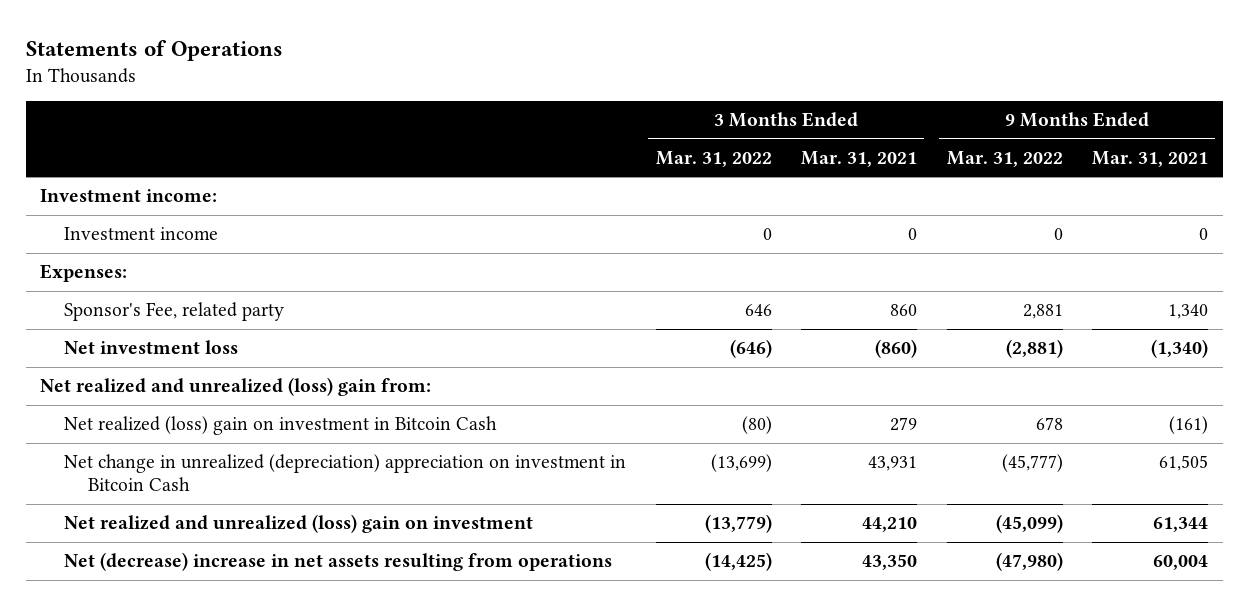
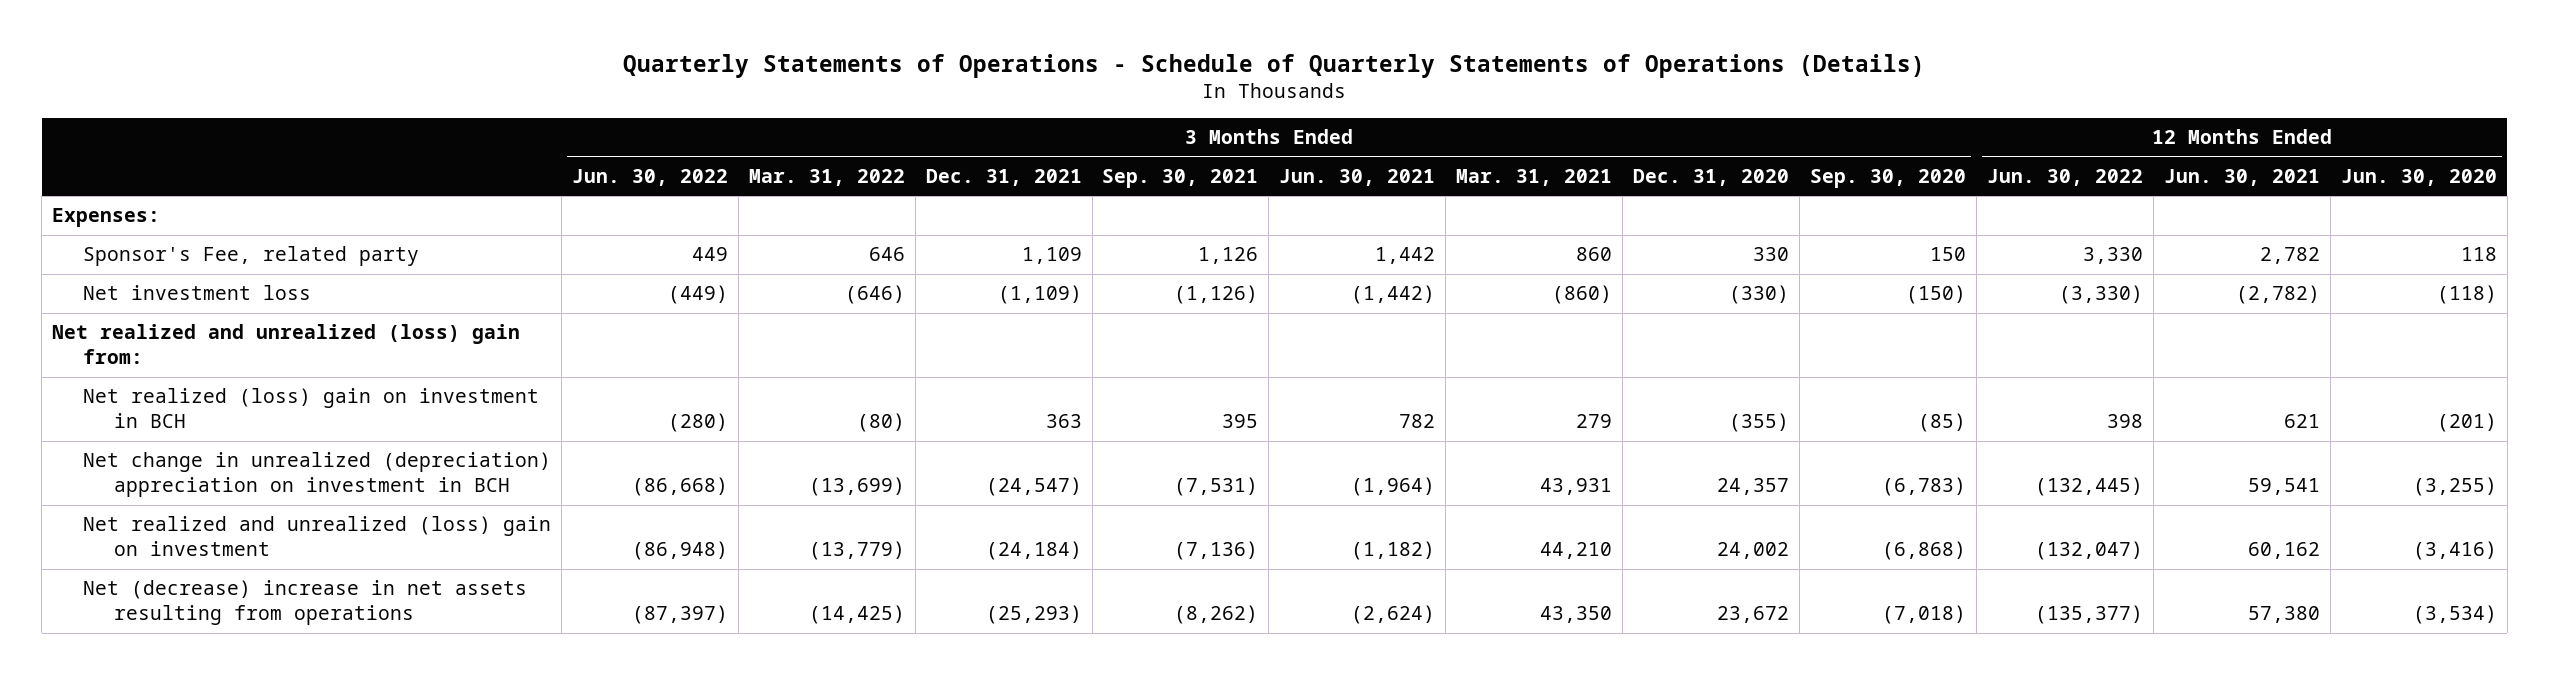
- Statements of Operations
+ Quarterly Statements of Operations - Schedule of Quarterly Statements of Operations (Details)
- | 3 Months Ended Mar. 31, 2022 | 3 Months Ended Mar. 31, 2021 | 9 Months Ended Mar. 31, 2022 | 9 Months Ended Mar. 31, 2021
+ | 3 Months Ended Jun. 30, 2022 | 3 Months Ended Mar. 31, 2022 | 3 Months Ended Dec. 31, 2021 | 3 Months Ended Sep. 30, 2021 | 3 Months Ended Jun. 30, 2021 | 3 Months Ended Mar. 31, 2021 | 3 Months Ended Dec. 31, 2020 | 3 Months Ended Sep. 30, 2020 | 12 Months Ended Jun. 30, 2022 | 12 Months Ended Jun. 30, 2021 | 12 Months Ended Jun. 30, 2020
- Investment income:
- Investment income | 0 | 0 | 0 | 0
- Net realized (loss) gain on investment in Bitcoin Cash | (80) | 279 | 678 | (161)
- Net change in unrealized (depreciation) appreciation on investment in Bitcoin Cash | (13,699) | 43,931 | (45,777) | 61,505
+ Net realized (loss) gain on investment in BCH | (280) | (80) | 363 | 395 | 782 | 279 | (355) | (85) | 398 | 621 | (201)
+ Net change in unrealized (depreciation) appreciation on investment in BCH | (86,668) | (13,699) | (24,547) | (7,531) | (1,964) | 43,931 | 24,357 | (6,783) | (132,445) | 59,541 | (3,255)

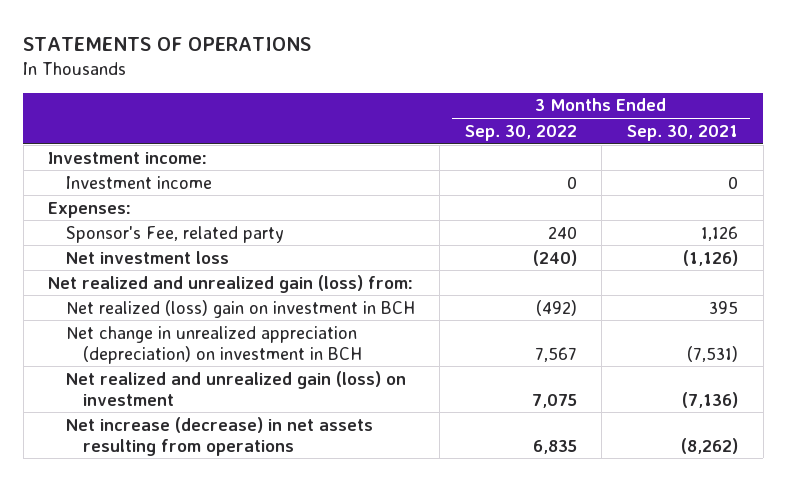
- Quarterly Statements of Operations - Schedule of Quarterly Statements of Operations (Details)
+ STATEMENTS OF OPERATIONS
- | 3 Months Ended Jun. 30, 2022 | 3 Months Ended Mar. 31, 2022 | 3 Months Ended Dec. 31, 2021 | 3 Months Ended Sep. 30, 2021 | 3 Months Ended Jun. 30, 2021 | 3 Months Ended Mar. 31, 2021 | 3 Months Ended Dec. 31, 2020 | 3 Months Ended Sep. 30, 2020 | 12 Months Ended Jun. 30, 2022 | 12 Months Ended Jun. 30, 2021 | 12 Months Ended Jun. 30, 2020
+ | 3 Months Ended Sep. 30, 2022 | 3 Months Ended Sep. 30, 2021
+ Investment income:
+ Investment income | 0 | 0
- Net realized and unrealized (loss) gain from:
+ Net realized and unrealized gain (loss) from:
- Net change in unrealized (depreciation) appreciation on investment in BCH | (86,668) | (13,699) | (24,547) | (7,531) | (1,964) | 43,931 | 24,357 | (6,783) | (132,445) | 59,541 | (3,255)
- Net realized and unrealized (loss) gain on investment | (86,948) | (13,779) | (24,184) | (7,136) | (1,182) | 44,210 | 24,002 | (6,868) | (132,047) | 60,162 | (3,416)
- Net (decrease) increase in net assets resulting from operations | (87,397) | (14,425) | (25,293) | (8,262) | (2,624) | 43,350 | 23,672 | (7,018) | (135,377) | 57,380 | (3,534)
+ Net change in unrealized appreciation (depreciation) on investment in BCH | 7,567 | (7,531)
+ Net realized and unrealized gain (loss) on investment | 7,075 | (7,136)
+ Net increase (decrease) in net assets resulting from operations | 6,835 | (8,262)

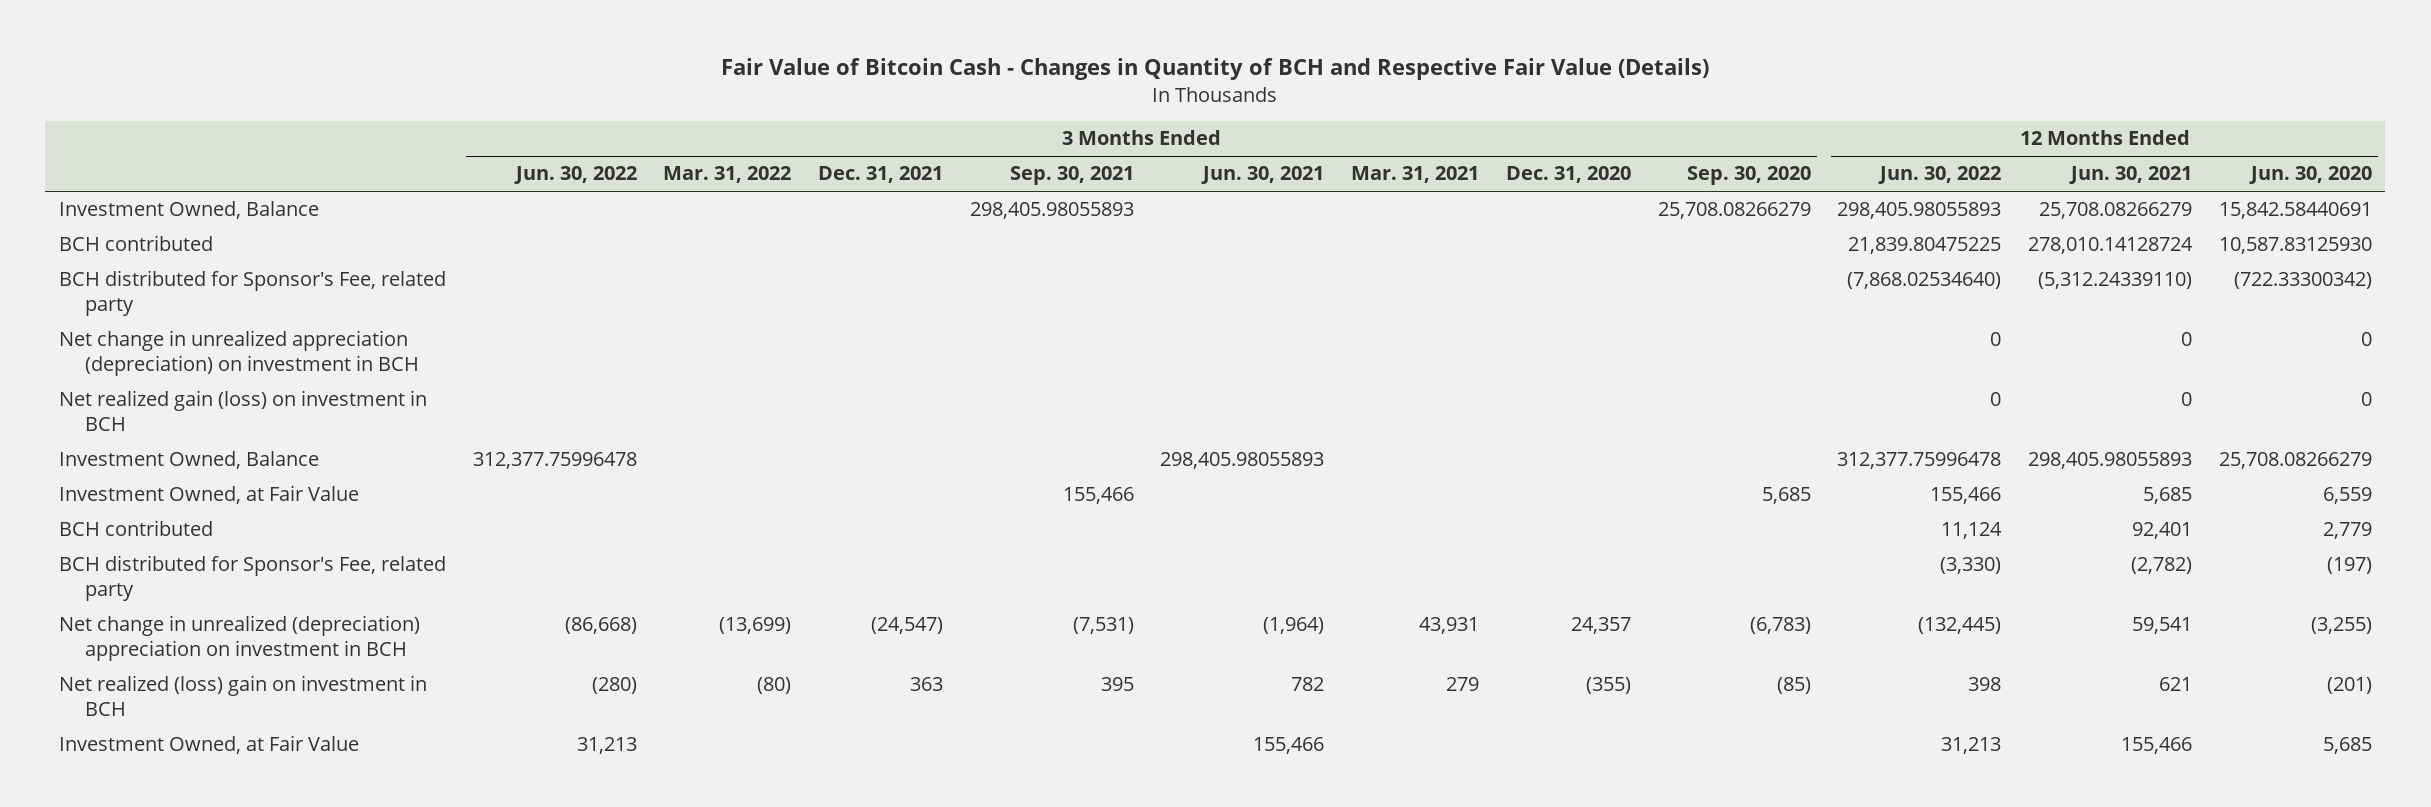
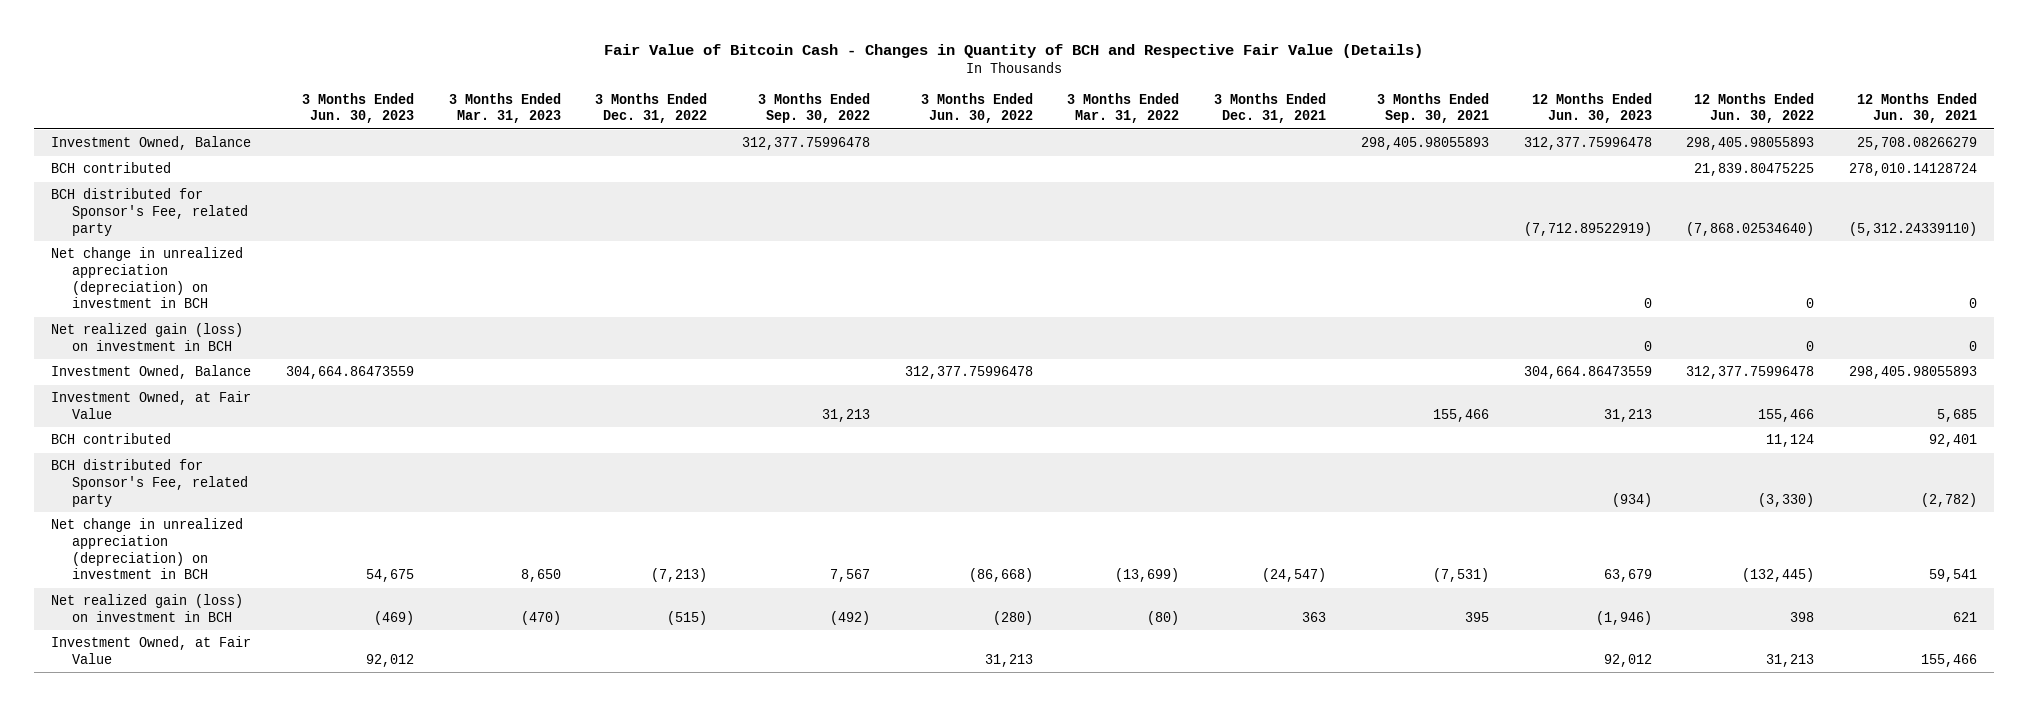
- | 3 Months Ended Jun. 30, 2022 | 3 Months Ended Mar. 31, 2022 | 3 Months Ended Dec. 31, 2021 | 3 Months Ended Sep. 30, 2021 | 3 Months Ended Jun. 30, 2021 | 3 Months Ended Mar. 31, 2021 | 3 Months Ended Dec. 31, 2020 | 3 Months Ended Sep. 30, 2020 | 12 Months Ended Jun. 30, 2022 | 12 Months Ended Jun. 30, 2021 | 12 Months Ended Jun. 30, 2020
+ | 3 Months Ended Jun. 30, 2023 | 3 Months Ended Mar. 31, 2023 | 3 Months Ended Dec. 31, 2022 | 3 Months Ended Sep. 30, 2022 | 3 Months Ended Jun. 30, 2022 | 3 Months Ended Mar. 31, 2022 | 3 Months Ended Dec. 31, 2021 | 3 Months Ended Sep. 30, 2021 | 12 Months Ended Jun. 30, 2023 | 12 Months Ended Jun. 30, 2022 | 12 Months Ended Jun. 30, 2021
- Net change in unrealized (depreciation) appreciation on investment in BCH | (86,668) | (13,699) | (24,547) | (7,531) | (1,964) | 43,931 | 24,357 | (6,783) | (132,445) | 59,541 | (3,255)
- Net realized (loss) gain on investment in BCH | (280) | (80) | 363 | 395 | 782 | 279 | (355) | (85) | 398 | 621 | (201)
+ Net change in unrealized appreciation (depreciation) on investment in BCH | 54,675 | 8,650 | (7,213) | 7,567 | (86,668) | (13,699) | (24,547) | (7,531) | 63,679 | (132,445) | 59,541
+ Net realized gain (loss) on investment in BCH | (469) | (470) | (515) | (492) | (280) | (80) | 363 | 395 | (1,946) | 398 | 621

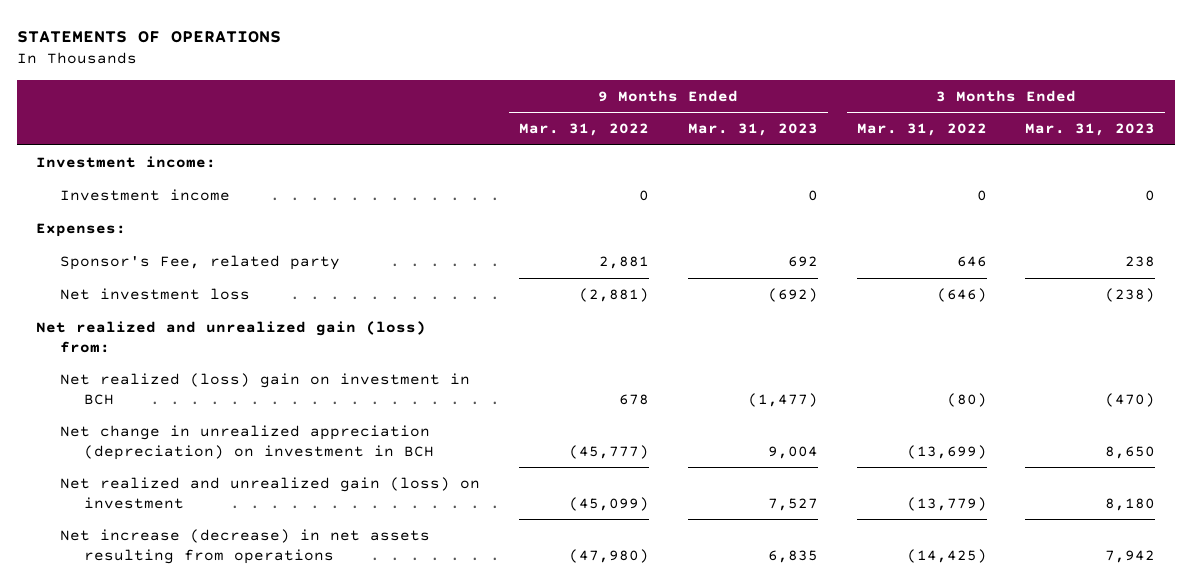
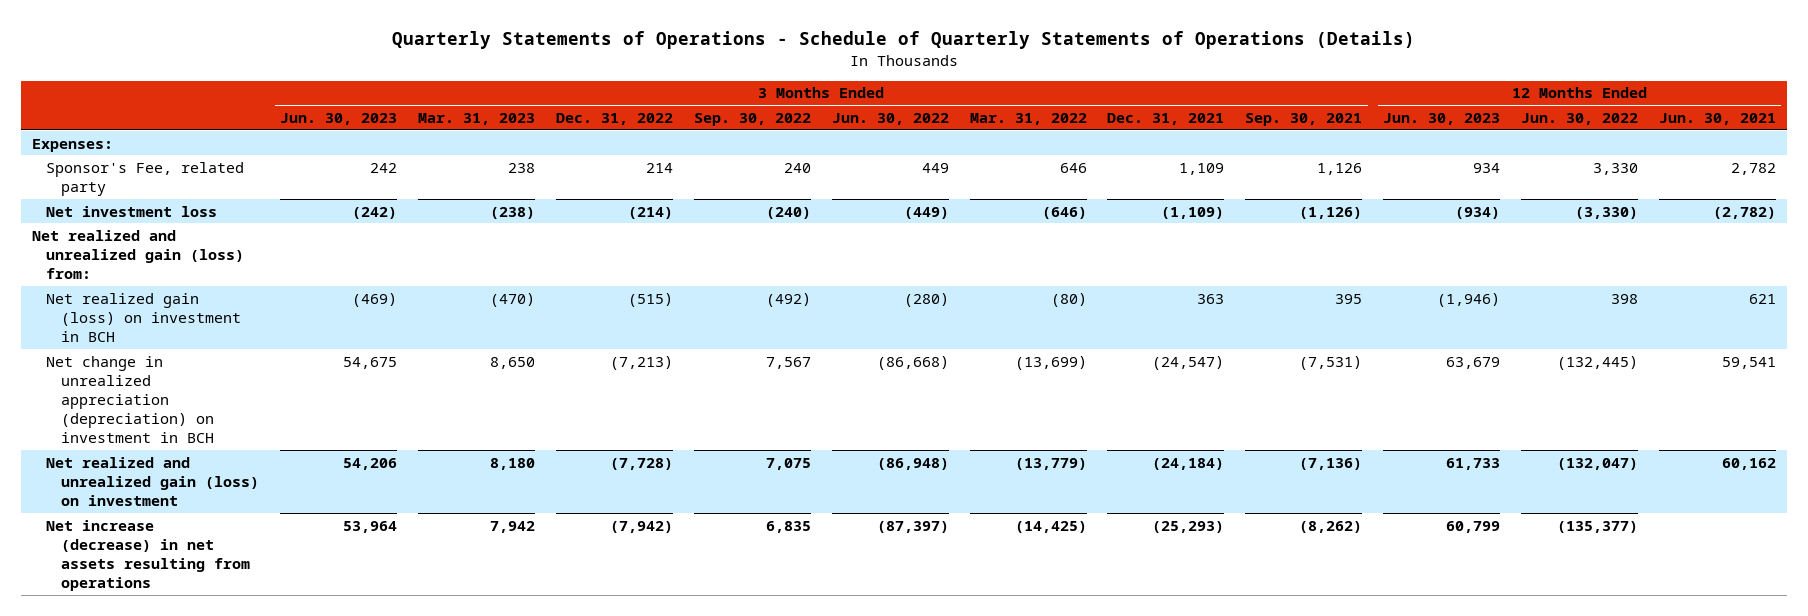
- STATEMENTS OF OPERATIONS
+ Quarterly Statements of Operations - Schedule of Quarterly Statements of Operations (Details)
- | 9 Months Ended Mar. 31, 2022 | 9 Months Ended Mar. 31, 2023 | 3 Months Ended Mar. 31, 2022 | 3 Months Ended Mar. 31, 2023
+ | 3 Months Ended Jun. 30, 2023 | 3 Months Ended Mar. 31, 2023 | 3 Months Ended Dec. 31, 2022 | 3 Months Ended Sep. 30, 2022 | 3 Months Ended Jun. 30, 2022 | 3 Months Ended Mar. 31, 2022 | 3 Months Ended Dec. 31, 2021 | 3 Months Ended Sep. 30, 2021 | 12 Months Ended Jun. 30, 2023 | 12 Months Ended Jun. 30, 2022 | 12 Months Ended Jun. 30, 2021
- Investment income:
- Investment income | 0 | 0 | 0 | 0
- Net realized (loss) gain on investment in BCH | 678 | (1,477) | (80) | (470)
+ Net realized gain (loss) on investment in BCH | (469) | (470) | (515) | (492) | (280) | (80) | 363 | 395 | (1,946) | 398 | 621

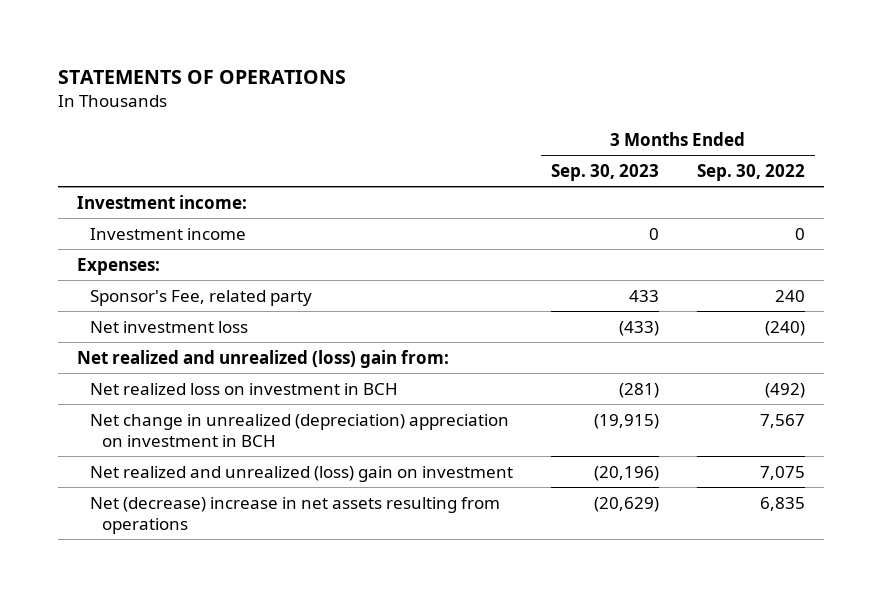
- Quarterly Statements of Operations - Schedule of Quarterly Statements of Operations (Details)
+ STATEMENTS OF OPERATIONS
- | 3 Months Ended Jun. 30, 2023 | 3 Months Ended Mar. 31, 2023 | 3 Months Ended Dec. 31, 2022 | 3 Months Ended Sep. 30, 2022 | 3 Months Ended Jun. 30, 2022 | 3 Months Ended Mar. 31, 2022 | 3 Months Ended Dec. 31, 2021 | 3 Months Ended Sep. 30, 2021 | 12 Months Ended Jun. 30, 2023 | 12 Months Ended Jun. 30, 2022 | 12 Months Ended Jun. 30, 2021
+ | 3 Months Ended Sep. 30, 2023 | 3 Months Ended Sep. 30, 2022
+ Investment income:
+ Investment income | 0 | 0
- Net realized and unrealized gain (loss) from:
- Net realized gain (loss) on investment in BCH | (469) | (470) | (515) | (492) | (280) | (80) | 363 | 395 | (1,946) | 398 | 621
- Net change in unrealized appreciation (depreciation) on investment in BCH | 54,675 | 8,650 | (7,213) | 7,567 | (86,668) | (13,699) | (24,547) | (7,531) | 63,679 | (132,445) | 59,541
- Net realized and unrealized gain (loss) on investment | 54,206 | 8,180 | (7,728) | 7,075 | (86,948) | (13,779) | (24,184) | (7,136) | 61,733 | (132,047) | 60,162
- Net increase (decrease) in net assets resulting from operations | 53,964 | 7,942 | (7,942) | 6,835 | (87,397) | (14,425) | (25,293) | (8,262) | 60,799 | (135,377) |
+ Net realized and unrealized (loss) gain from:
+ Net realized loss on investment in BCH | (281) | (492)
+ Net change in unrealized (depreciation) appreciation on investment in BCH | (19,915) | 7,567
+ Net realized and unrealized (loss) gain on investment | (20,196) | 7,075
+ Net (decrease) increase in net assets resulting from operations | (20,629) | 6,835

